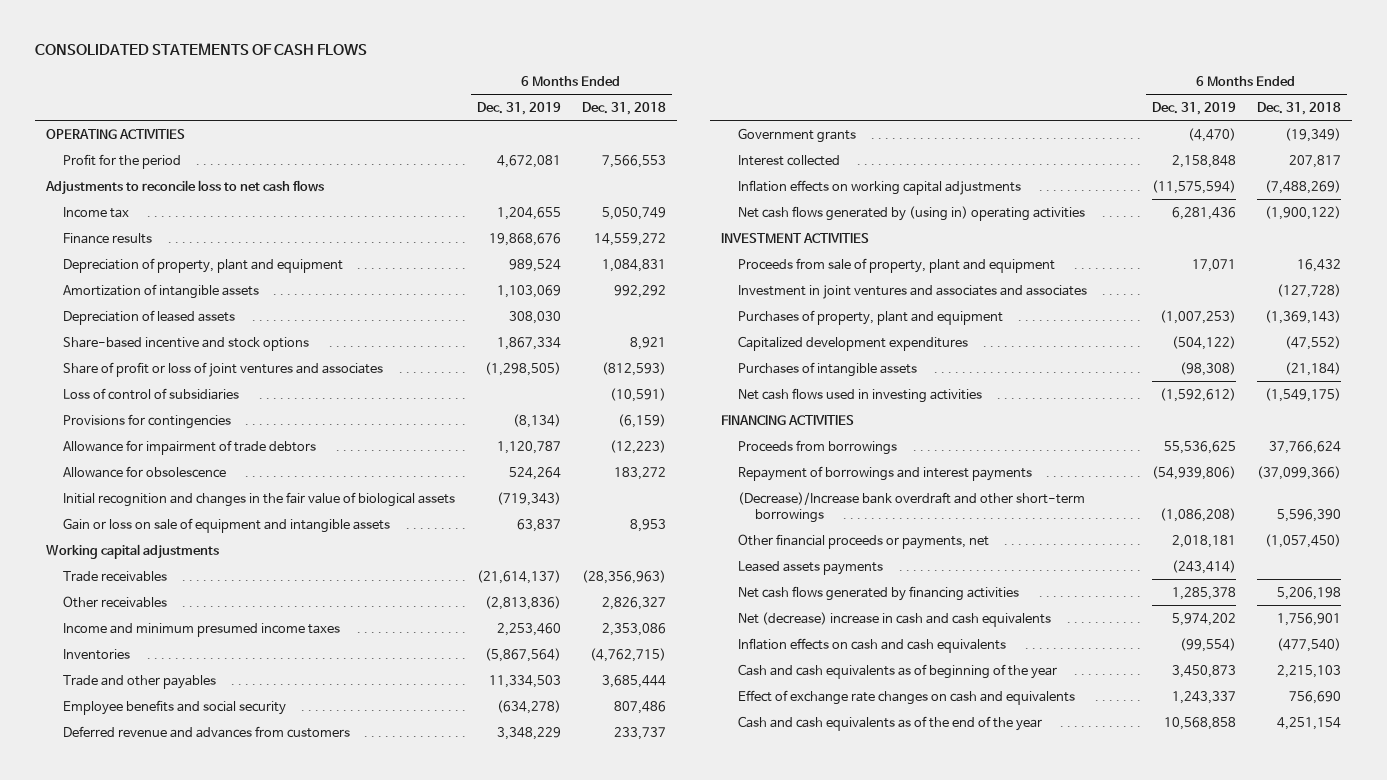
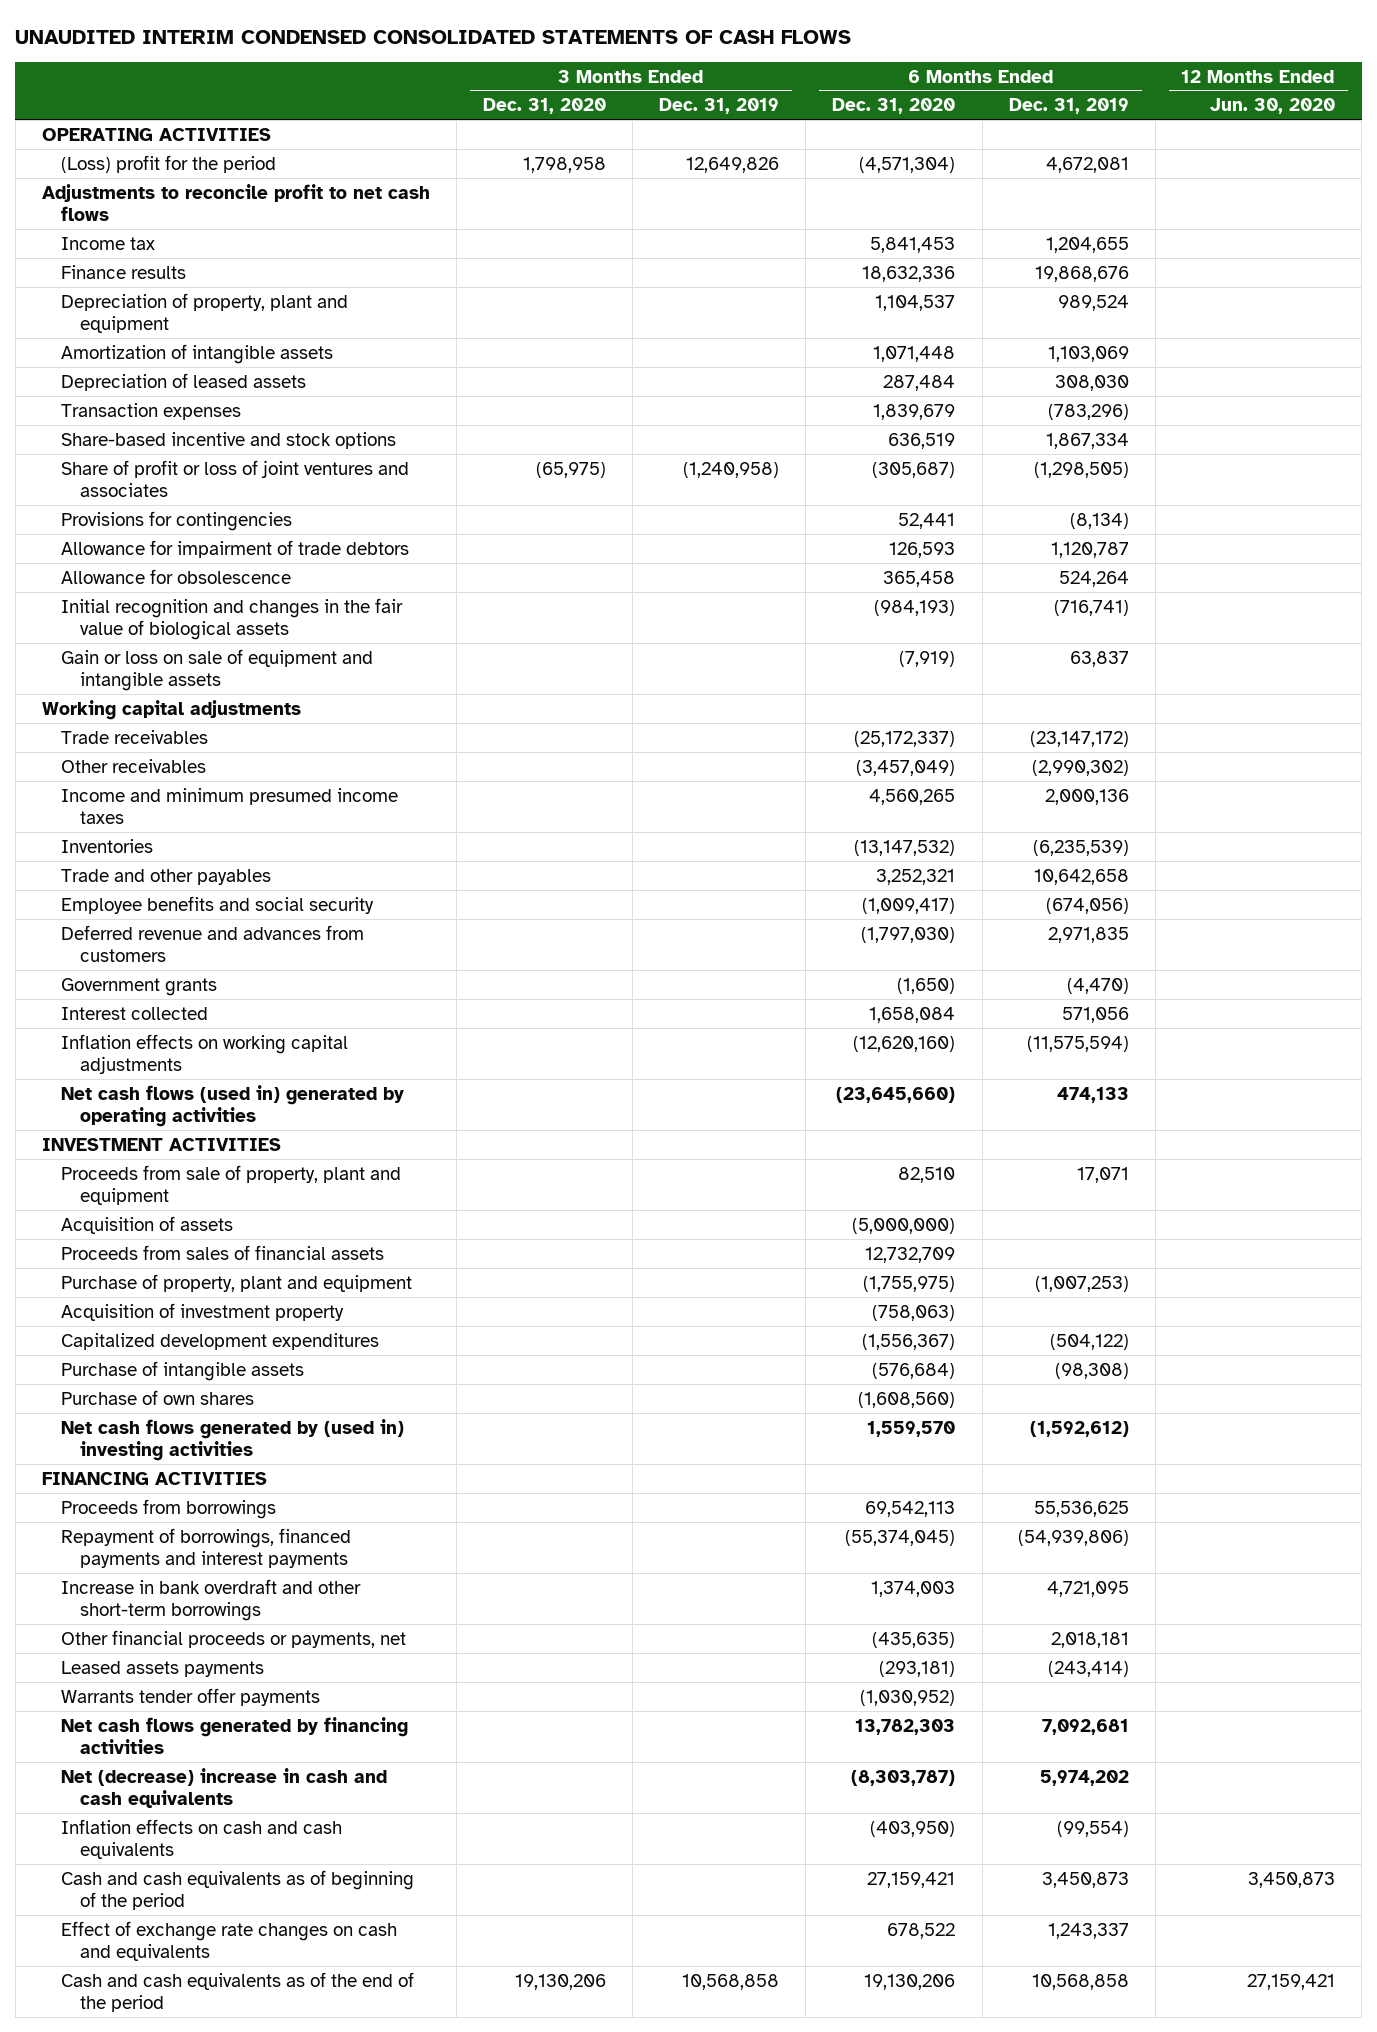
- CONSOLIDATED STATEMENTS OF CASH FLOWS
+ UNAUDITED INTERIM CONDENSED CONSOLIDATED STATEMENTS OF CASH FLOWS
- | 6 Months Ended Dec. 31, 2019 | 6 Months Ended Dec. 31, 2018
+ | 3 Months Ended Dec. 31, 2020 | 3 Months Ended Dec. 31, 2019 | 6 Months Ended Dec. 31, 2020 | 6 Months Ended Dec. 31, 2019 | 12 Months Ended Jun. 30, 2020
- Profit for the period | 4,672,081 | 7,566,553
- Adjustments to reconcile loss to net cash flows
+ (Loss) profit for the period | 1,798,958 | 12,649,826 | (4,571,304) | 4,672,081 |
+ Adjustments to reconcile profit to net cash flows
+ Transaction expenses | | | 1,839,679 | (783,296) |
- Loss of control of subsidiaries | | (10,591)
- Initial recognition and changes in the fair value of biological assets | (719,343) |
+ Initial recognition and changes in the fair value of biological assets | | | (984,193) | (716,741) |
- Trade receivables | (21,614,137) | (28,356,963)
- Other receivables | (2,813,836) | 2,826,327
- Income and minimum presumed income taxes | 2,253,460 | 2,353,086
- Inventories | (5,867,564) | (4,762,715)
- Trade and other payables | 11,334,503 | 3,685,444
- Employee benefits and social security | (634,278) | 807,486
- Deferred revenue and advances from customers | 3,348,229 | 233,737
+ Trade receivables | | | (25,172,337) | (23,147,172) |
+ Other receivables | | | (3,457,049) | (2,990,302) |
+ Income and minimum presumed income taxes | | | 4,560,265 | 2,000,136 |
+ Inventories | | | (13,147,532) | (6,235,539) |
+ Trade and other payables | | | 3,252,321 | 10,642,658 |
+ Employee benefits and social security | | | (1,009,417) | (674,056) |
+ Deferred revenue and advances from customers | | | (1,797,030) | 2,971,835 |
- Interest collected | 2,158,848 | 207,817
+ Interest collected | | | 1,658,084 | 571,056 |
- Net cash flows generated by (using in) operating activities | 6,281,436 | (1,900,122)
+ Net cash flows (used in) generated by operating activities | | | (23,645,660) | 474,133 |
- Investment in joint ventures and associates and associates | | (127,728)
- Purchases of property, plant and equipment | (1,007,253) | (1,369,143)
+ Acquisition of assets | | | (5,000,000) | |
+ Proceeds from sales of financial assets | | | 12,732,709 | |
+ Purchase of property, plant and equipment | | | (1,755,975) | (1,007,253) |
+ Acquisition of investment property | | | (758,063) | |
- Purchases of intangible assets | (98,308) | (21,184)
- Net cash flows used in investing activities | (1,592,612) | (1,549,175)
+ Purchase of intangible assets | | | (576,684) | (98,308) |
+ Purchase of own shares | | | (1,608,560) | |
+ Net cash flows generated by (used in) investing activities | | | 1,559,570 | (1,592,612) |
- Repayment of borrowings and interest payments | (54,939,806) | (37,099,366)
- (Decrease)/Increase bank overdraft and other short-term borrowings | (1,086,208) | 5,596,390
+ Repayment of borrowings, financed payments and interest payments | | | (55,374,045) | (54,939,806) |
+ Increase in bank overdraft and other short-term borrowings | | | 1,374,003 | 4,721,095 |
- Net cash flows generated by financing activities | 1,285,378 | 5,206,198
+ Warrants tender offer payments | | | (1,030,952) | |
+ Net cash flows generated by financing activities | | | 13,782,303 | 7,092,681 |
- Cash and cash equivalents as of beginning of the year | 3,450,873 | 2,215,103
+ Cash and cash equivalents as of beginning of the period | | | 27,159,421 | 3,450,873 | 3,450,873
- Cash and cash equivalents as of the end of the year | 10,568,858 | 4,251,154
+ Cash and cash equivalents as of the end of the period | 19,130,206 | 10,568,858 | 19,130,206 | 10,568,858 | 27,159,421

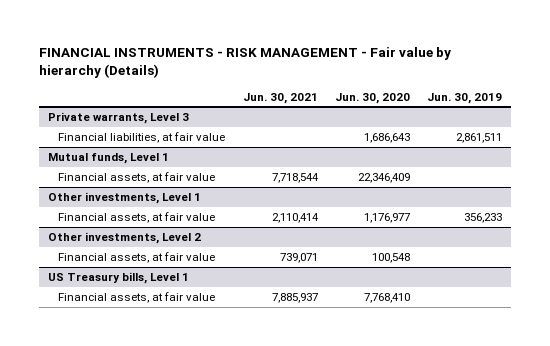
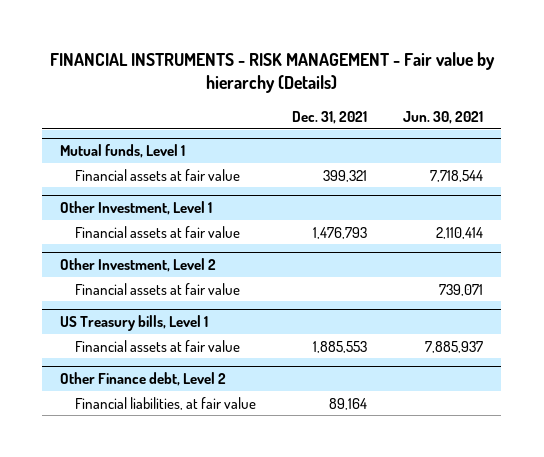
- | Jun. 30, 2021 | Jun. 30, 2020 | Jun. 30, 2019
+ | Dec. 31, 2021 | Jun. 30, 2021
- Private warrants, Level 3
- Financial liabilities, at fair value | | 1,686,643 | 2,861,511
@ Mutual funds, Level 1
- Financial assets, at fair value | 7,718,544 | 22,346,409 |
- Other investments, Level 1
- Financial assets, at fair value | 2,110,414 | 1,176,977 | 356,233
- Other investments, Level 2
- Financial assets, at fair value | 739,071 | 100,548 |
@ Mutual funds, Level 1
+ Financial assets at fair value | 399,321 | 7,718,544
+ Other Investment, Level 1
+ Financial assets at fair value | 1,476,793 | 2,110,414
+ Other Investment, Level 2
+ Financial assets at fair value | | 739,071
@ US Treasury bills, Level 1
- Financial assets, at fair value | 7,885,937 | 7,768,410 |
+ Financial assets at fair value | 1,885,553 | 7,885,937
+ Other Finance debt, Level 2
+ Financial liabilities, at fair value | 89,164 |

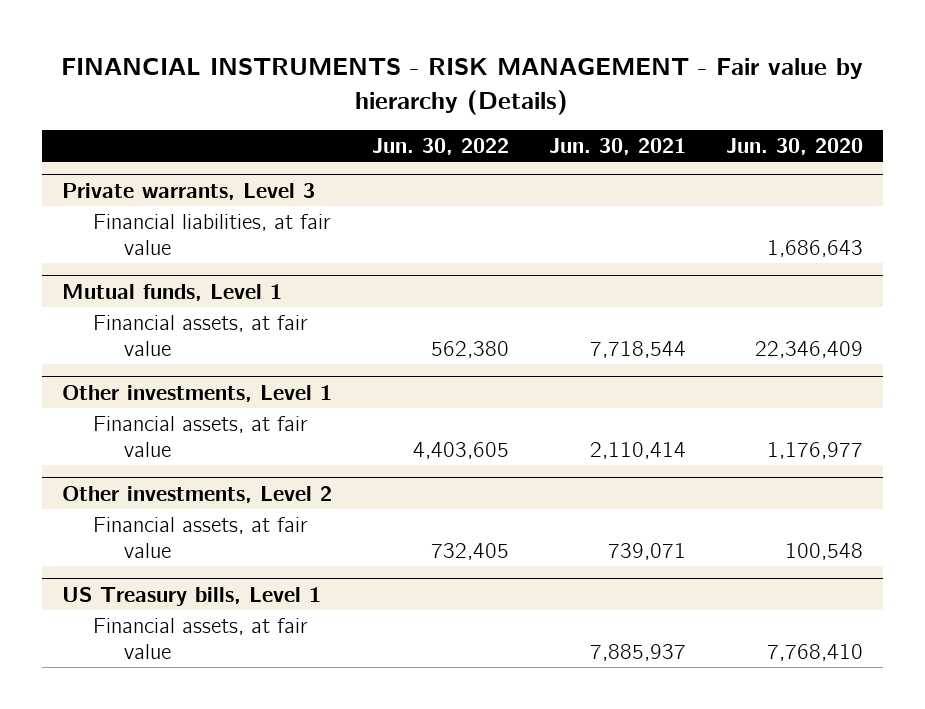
- | Dec. 31, 2021 | Jun. 30, 2021
+ | Jun. 30, 2022 | Jun. 30, 2021 | Jun. 30, 2020
+ Private warrants, Level 3
+ Financial liabilities, at fair value | | | 1,686,643
@ Mutual funds, Level 1
- Financial assets at fair value | 399,321 | 7,718,544
- Other Investment, Level 1
- Financial assets at fair value | 1,476,793 | 2,110,414
- Other Investment, Level 2
- Financial assets at fair value | | 739,071
@ Mutual funds, Level 1
+ Financial assets, at fair value | 562,380 | 7,718,544 | 22,346,409
+ Other investments, Level 1
+ Financial assets, at fair value | 4,403,605 | 2,110,414 | 1,176,977
+ Other investments, Level 2
+ Financial assets, at fair value | 732,405 | 739,071 | 100,548
@ US Treasury bills, Level 1
- Financial assets at fair value | 1,885,553 | 7,885,937
- Other Finance debt, Level 2
- Financial liabilities, at fair value | 89,164 |
@ US Treasury bills, Level 1
+ Financial assets, at fair value | | 7,885,937 | 7,768,410

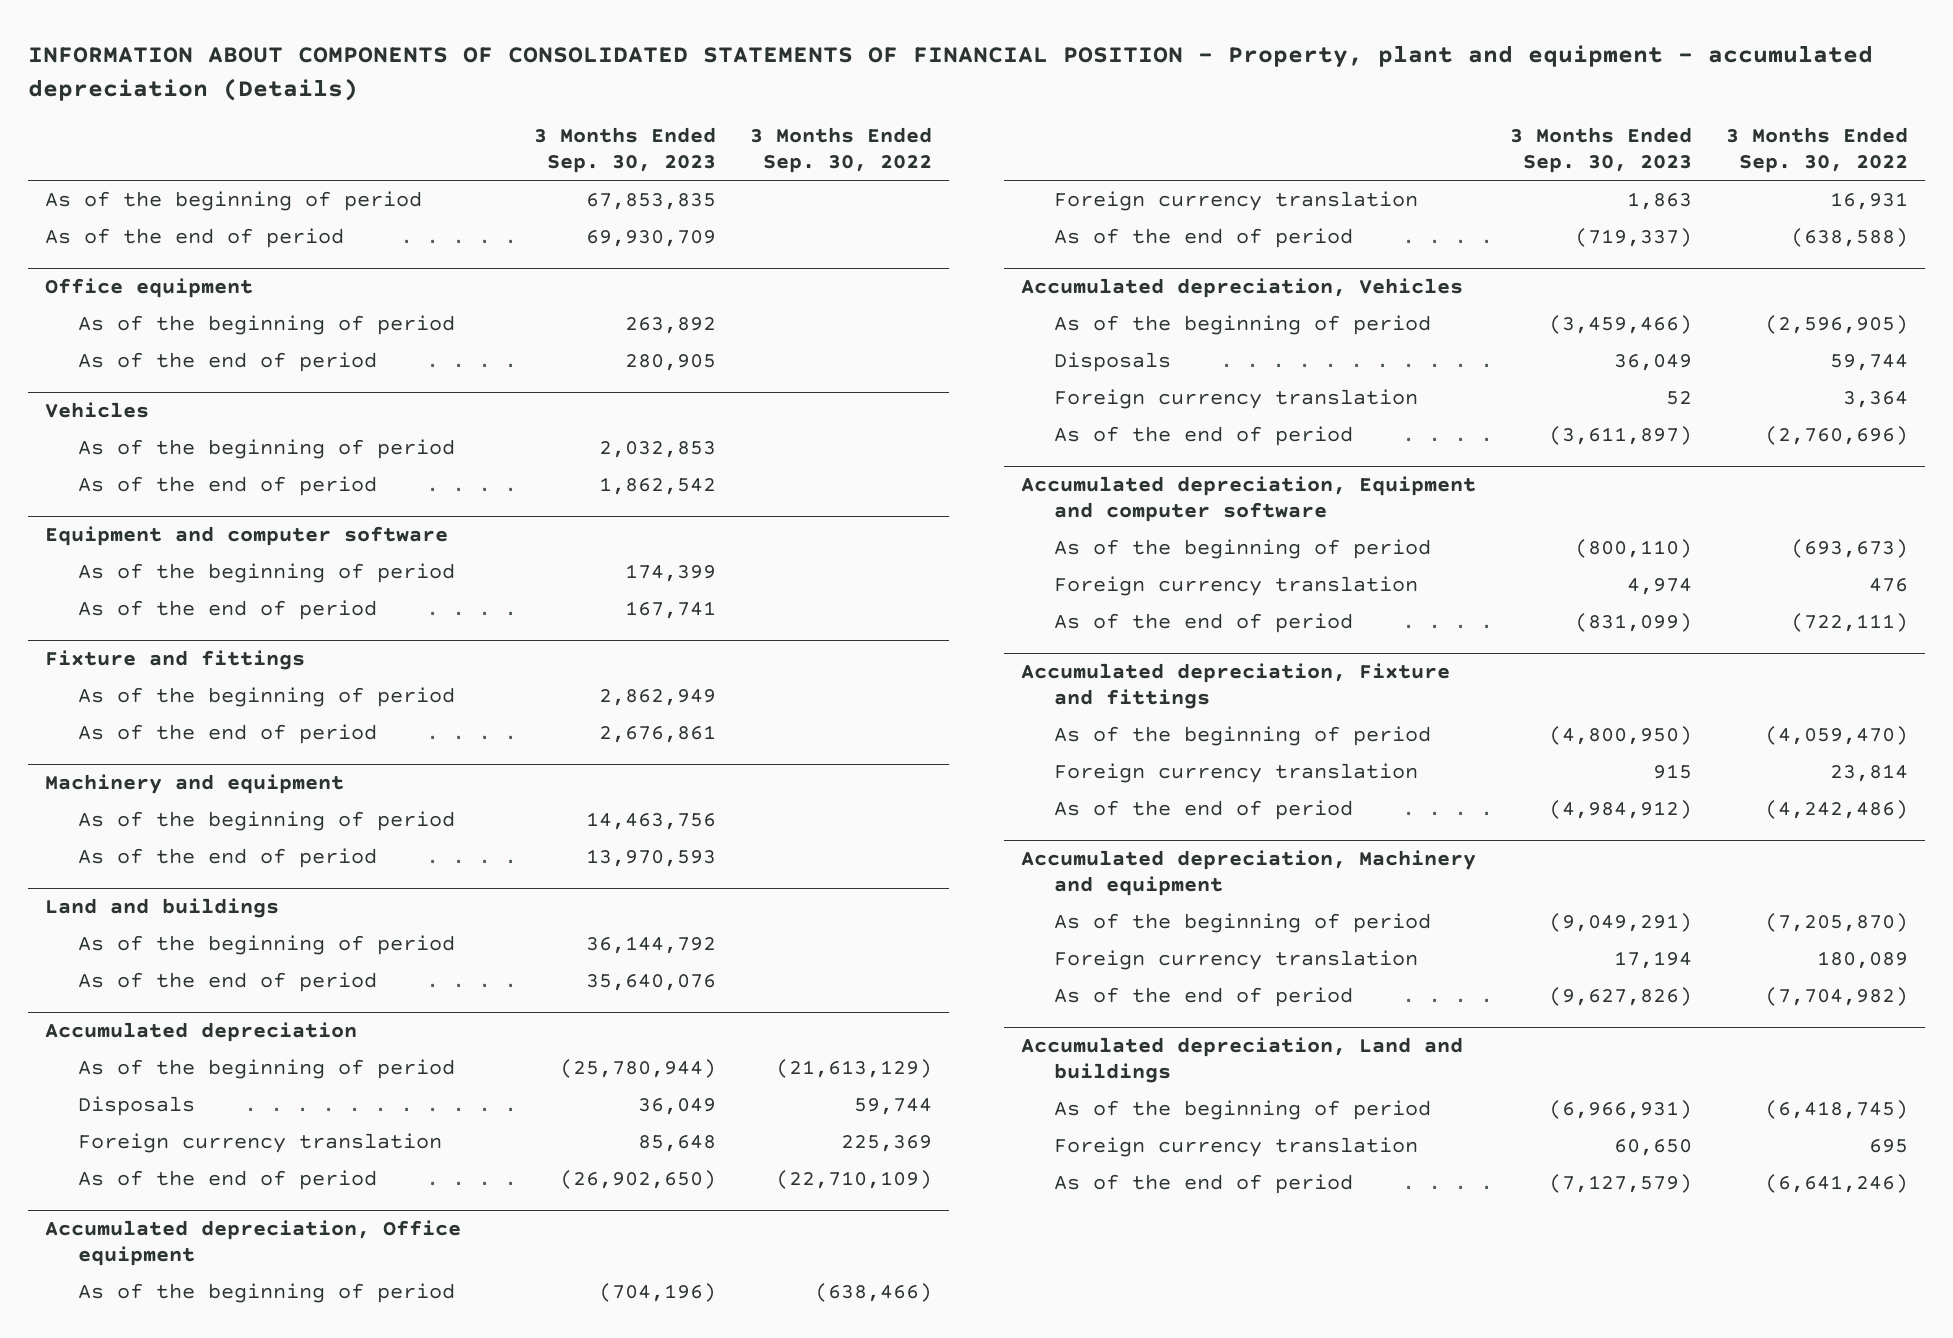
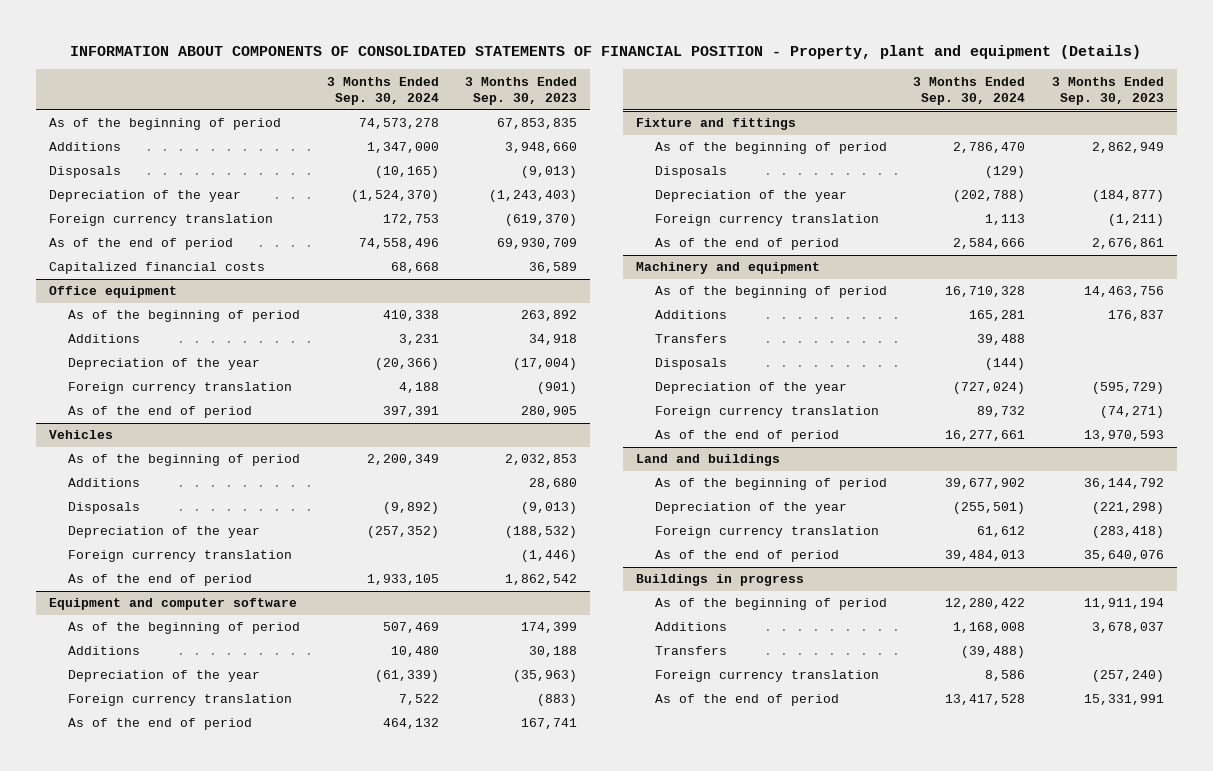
- INFORMATION ABOUT COMPONENTS OF CONSOLIDATED STATEMENTS OF FINANCIAL POSITION - Property, plant and equipment - accumulated depreciation (Details)
+ INFORMATION ABOUT COMPONENTS OF CONSOLIDATED STATEMENTS OF FINANCIAL POSITION - Property, plant and equipment (Details)
- | 3 Months Ended Sep. 30, 2023 | 3 Months Ended Sep. 30, 2022
+ | 3 Months Ended Sep. 30, 2024 | 3 Months Ended Sep. 30, 2023
+ Additions | 1,347,000 | 3,948,660
+ Disposals | (10,165) | (9,013)
+ Depreciation of the year | (1,524,370) | (1,243,403)
+ Foreign currency translation | 172,753 | (619,370)
+ Capitalized financial costs | 68,668 | 36,589
@ Office equipment
+ Additions | 3,231 | 34,918
+ Depreciation of the year | (20,366) | (17,004)
+ Foreign currency translation | 4,188 | (901)
@ Vehicles
+ Additions | | 28,680
+ Disposals | (9,892) | (9,013)
+ Depreciation of the year | (257,352) | (188,532)
+ Foreign currency translation | | (1,446)
@ Equipment and computer software
+ Additions | 10,480 | 30,188
+ Depreciation of the year | (61,339) | (35,963)
+ Foreign currency translation | 7,522 | (883)
@ Fixture and fittings
+ Disposals | (129) |
+ Depreciation of the year | (202,788) | (184,877)
+ Foreign currency translation | 1,113 | (1,211)
@ Machinery and equipment
+ Additions | 165,281 | 176,837
+ Transfers | 39,488 |
+ Disposals | (144) |
+ Depreciation of the year | (727,024) | (595,729)
+ Foreign currency translation | 89,732 | (74,271)
@ Land and buildings
+ Depreciation of the year | (255,501) | (221,298)
+ Foreign currency translation | 61,612 | (283,418)
- Accumulated depreciation
- As of the beginning of period | (25,780,944) | (21,613,129)
- Disposals | 36,049 | 59,744
- Foreign currency translation | 85,648 | 225,369
- As of the end of period | (26,902,650) | (22,710,109)
- Accumulated depreciation, Office equipment
- As of the beginning of period | (704,196) | (638,466)
- Foreign currency translation | 1,863 | 16,931
- As of the end of period | (719,337) | (638,588)
- Accumulated depreciation, Vehicles
- As of the beginning of period | (3,459,466) | (2,596,905)
- Disposals | 36,049 | 59,744
- Foreign currency translation | 52 | 3,364
- As of the end of period | (3,611,897) | (2,760,696)
- Accumulated depreciation, Equipment and computer software
- As of the beginning of period | (800,110) | (693,673)
- Foreign currency translation | 4,974 | 476
- As of the end of period | (831,099) | (722,111)
- Accumulated depreciation, Fixture and fittings
- As of the beginning of period | (4,800,950) | (4,059,470)
- Foreign currency translation | 915 | 23,814
- As of the end of period | (4,984,912) | (4,242,486)
- Accumulated depreciation, Machinery and equipment
- As of the beginning of period | (9,049,291) | (7,205,870)
- Foreign currency translation | 17,194 | 180,089
- As of the end of period | (9,627,826) | (7,704,982)
- Accumulated depreciation, Land and buildings
- As of the beginning of period | (6,966,931) | (6,418,745)
- Foreign currency translation | 60,650 | 695
- As of the end of period | (7,127,579) | (6,641,246)
+ Buildings in progress
+ As of the beginning of period | 12,280,422 | 11,911,194
+ Additions | 1,168,008 | 3,678,037
+ Transfers | (39,488) |
+ Foreign currency translation | 8,586 | (257,240)
+ As of the end of period | 13,417,528 | 15,331,991

